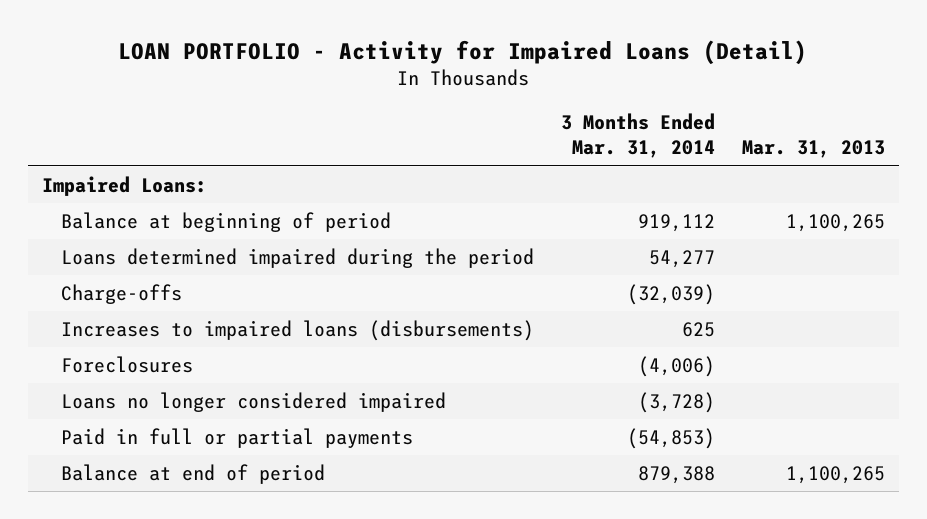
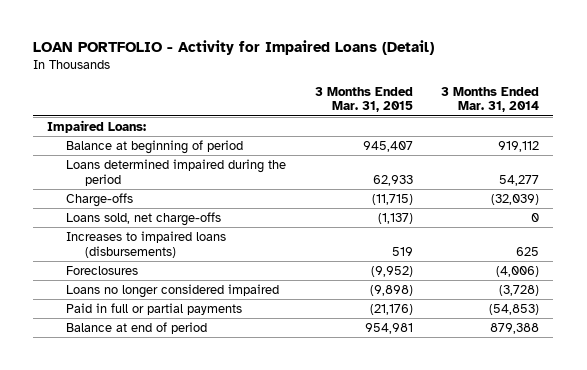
- | 3 Months Ended Mar. 31, 2014 | Mar. 31, 2013
+ | 3 Months Ended Mar. 31, 2015 | 3 Months Ended Mar. 31, 2014
+ Loans sold, net charge-offs | (1,137) | 0

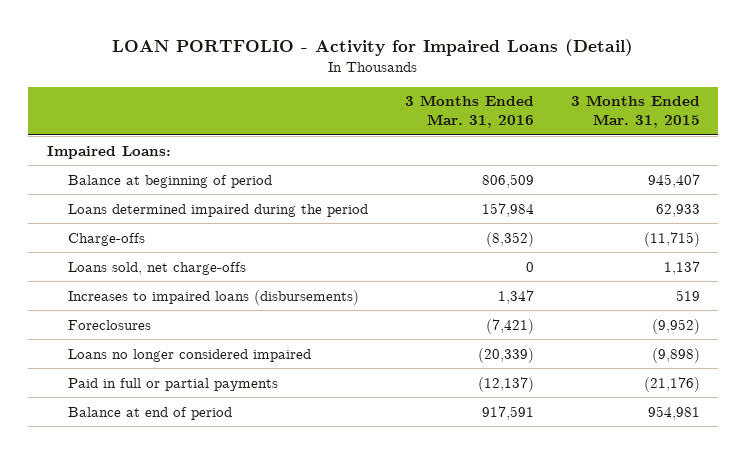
- | 3 Months Ended Mar. 31, 2015 | 3 Months Ended Mar. 31, 2014
+ | 3 Months Ended Mar. 31, 2016 | 3 Months Ended Mar. 31, 2015
- Loans sold, net charge-offs | (1,137) | 0
+ Loans sold, net charge-offs | 0 | 1,137

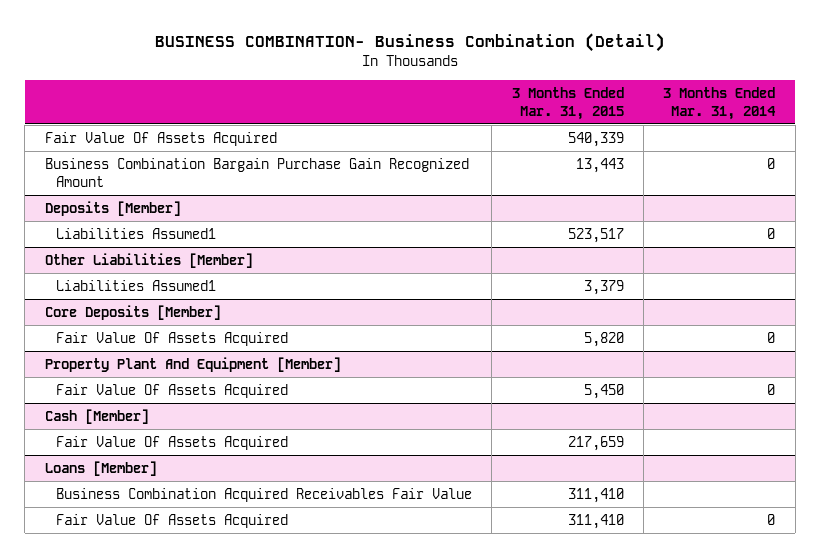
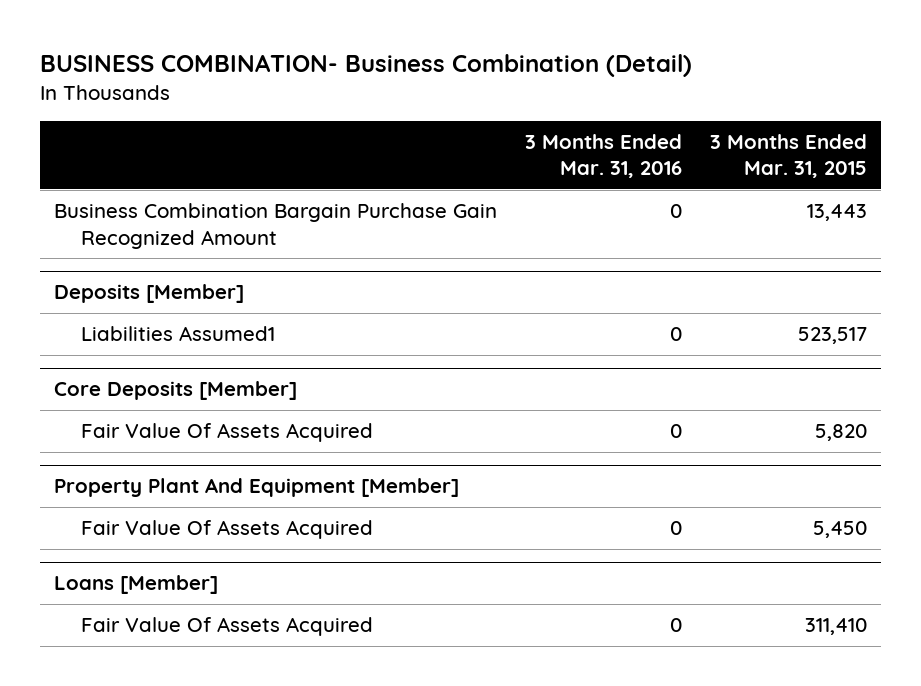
- | 3 Months Ended Mar. 31, 2015 | 3 Months Ended Mar. 31, 2014
+ | 3 Months Ended Mar. 31, 2016 | 3 Months Ended Mar. 31, 2015
- Fair Value Of Assets Acquired | 540,339 |
- Other Liabilities [Member]
- Liabilities Assumed1 | 3,379 |
- Cash [Member]
- Fair Value Of Assets Acquired | 217,659 |
@ Loans [Member]
- Business Combination Acquired Receivables Fair Value | 311,410 |

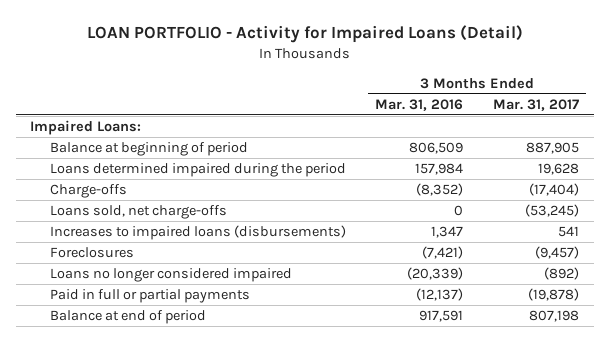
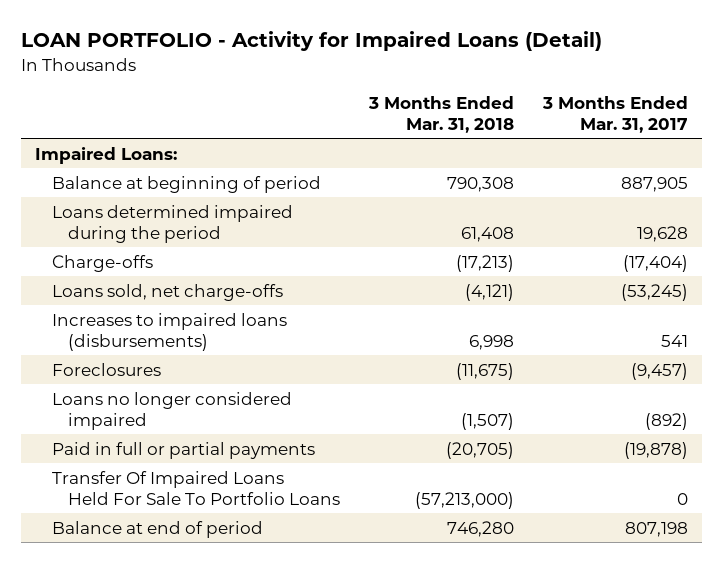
- | 3 Months Ended Mar. 31, 2016 | 3 Months Ended Mar. 31, 2017
+ | 3 Months Ended Mar. 31, 2018 | 3 Months Ended Mar. 31, 2017
+ Transfer Of Impaired Loans Held For Sale To Portfolio Loans | (57,213,000) | 0

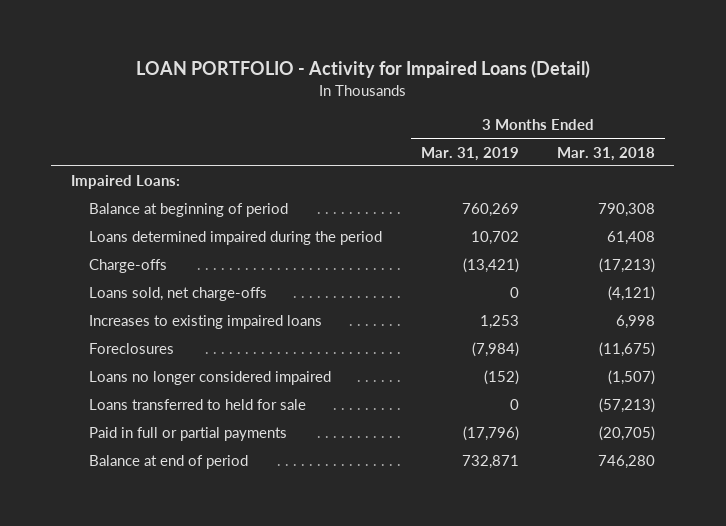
- | 3 Months Ended Mar. 31, 2018 | 3 Months Ended Mar. 31, 2017
+ | 3 Months Ended Mar. 31, 2019 | 3 Months Ended Mar. 31, 2018
- Increases to impaired loans (disbursements) | 6,998 | 541
+ Increases to existing impaired loans | 1,253 | 6,998
+ Loans transferred to held for sale | 0 | (57,213)
- Transfer Of Impaired Loans Held For Sale To Portfolio Loans | (57,213,000) | 0

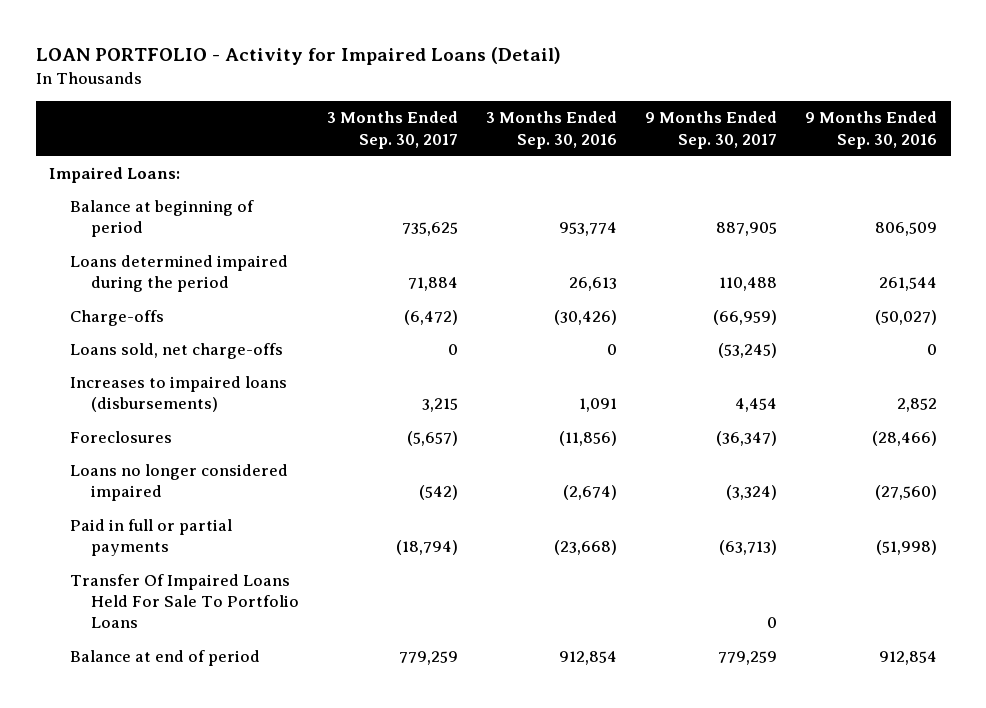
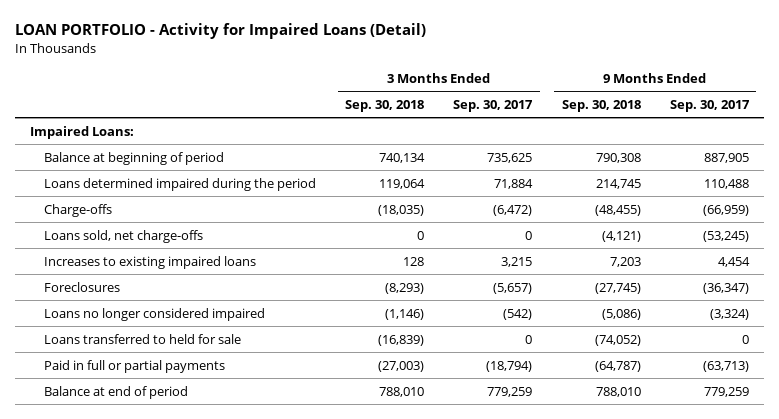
- | 3 Months Ended Sep. 30, 2017 | 3 Months Ended Sep. 30, 2016 | 9 Months Ended Sep. 30, 2017 | 9 Months Ended Sep. 30, 2016
+ | 3 Months Ended Sep. 30, 2018 | 3 Months Ended Sep. 30, 2017 | 9 Months Ended Sep. 30, 2018 | 9 Months Ended Sep. 30, 2017
- Increases to impaired loans (disbursements) | 3,215 | 1,091 | 4,454 | 2,852
+ Increases to existing impaired loans | 128 | 3,215 | 7,203 | 4,454
+ Loans transferred to held for sale | (16,839) | 0 | (74,052) | 0
- Transfer Of Impaired Loans Held For Sale To Portfolio Loans | | | 0 |

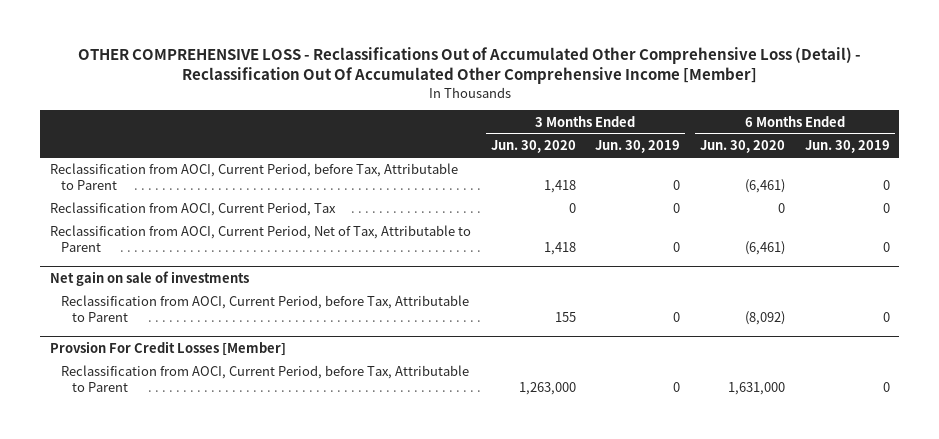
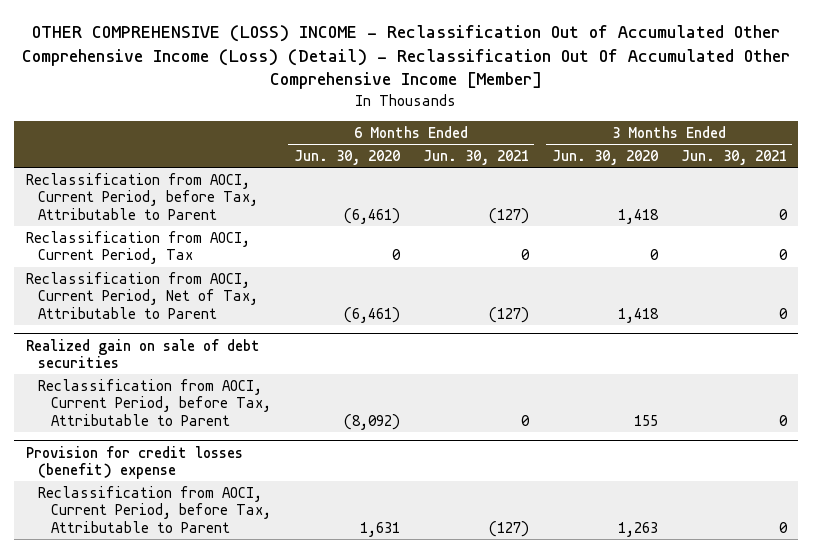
- OTHER COMPREHENSIVE LOSS - Reclassifications Out of Accumulated Other Comprehensive Loss (Detail) - Reclassification Out Of Accumulated Other Comprehensive Income [Member]
+ OTHER COMPREHENSIVE (LOSS) INCOME - Reclassification Out of Accumulated Other Comprehensive Income (Loss) (Detail) - Reclassification Out Of Accumulated Other Comprehensive Income [Member]
- | 3 Months Ended Jun. 30, 2020 | 3 Months Ended Jun. 30, 2019 | 6 Months Ended Jun. 30, 2020 | 6 Months Ended Jun. 30, 2019
+ | 6 Months Ended Jun. 30, 2020 | 6 Months Ended Jun. 30, 2021 | 3 Months Ended Jun. 30, 2020 | 3 Months Ended Jun. 30, 2021
- Net gain on sale of investments
+ Realized gain on sale of debt securities
- Provsion For Credit Losses [Member]
- Reclassification from AOCI, Current Period, before Tax, Attributable to Parent | 1,263,000 | 0 | 1,631,000 | 0
+ Provision for credit losses (benefit) expense
+ Reclassification from AOCI, Current Period, before Tax, Attributable to Parent | 1,631 | (127) | 1,263 | 0

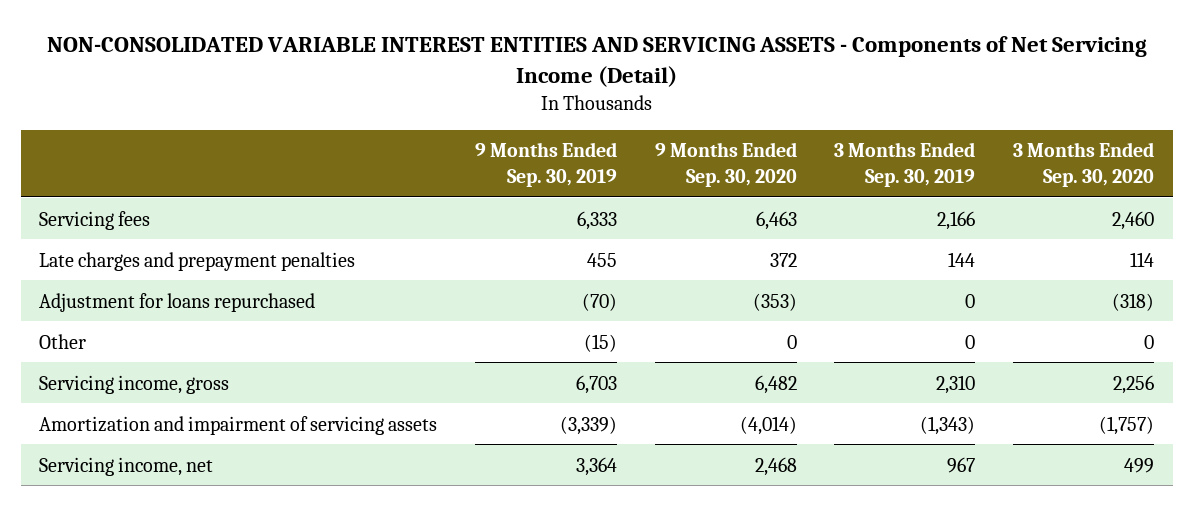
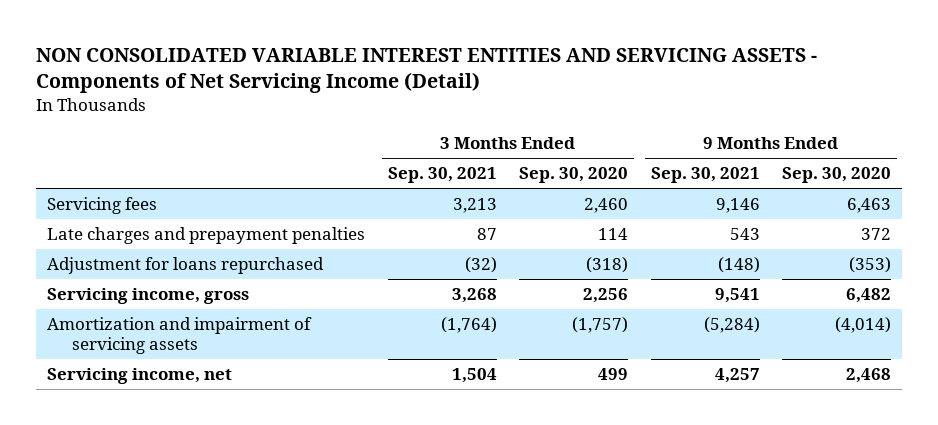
- NON-CONSOLIDATED VARIABLE INTEREST ENTITIES AND SERVICING ASSETS - Components of Net Servicing Income (Detail)
+ NON CONSOLIDATED VARIABLE INTEREST ENTITIES AND SERVICING ASSETS - Components of Net Servicing Income (Detail)
- | 9 Months Ended Sep. 30, 2019 | 9 Months Ended Sep. 30, 2020 | 3 Months Ended Sep. 30, 2019 | 3 Months Ended Sep. 30, 2020
+ | 3 Months Ended Sep. 30, 2021 | 3 Months Ended Sep. 30, 2020 | 9 Months Ended Sep. 30, 2021 | 9 Months Ended Sep. 30, 2020
- Other | (15) | 0 | 0 | 0

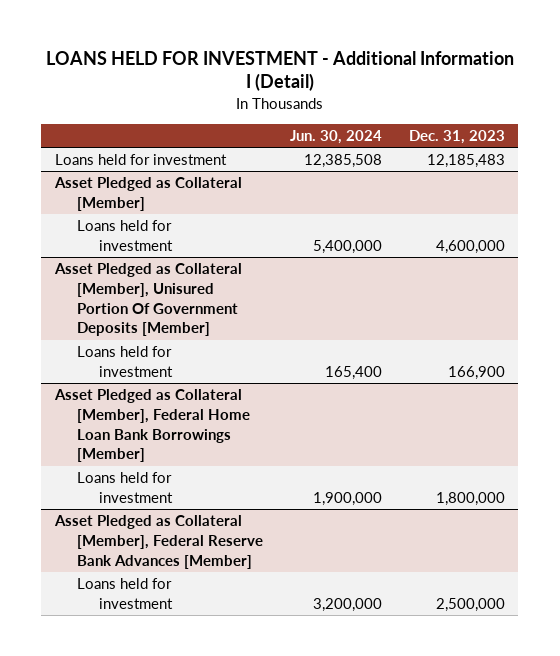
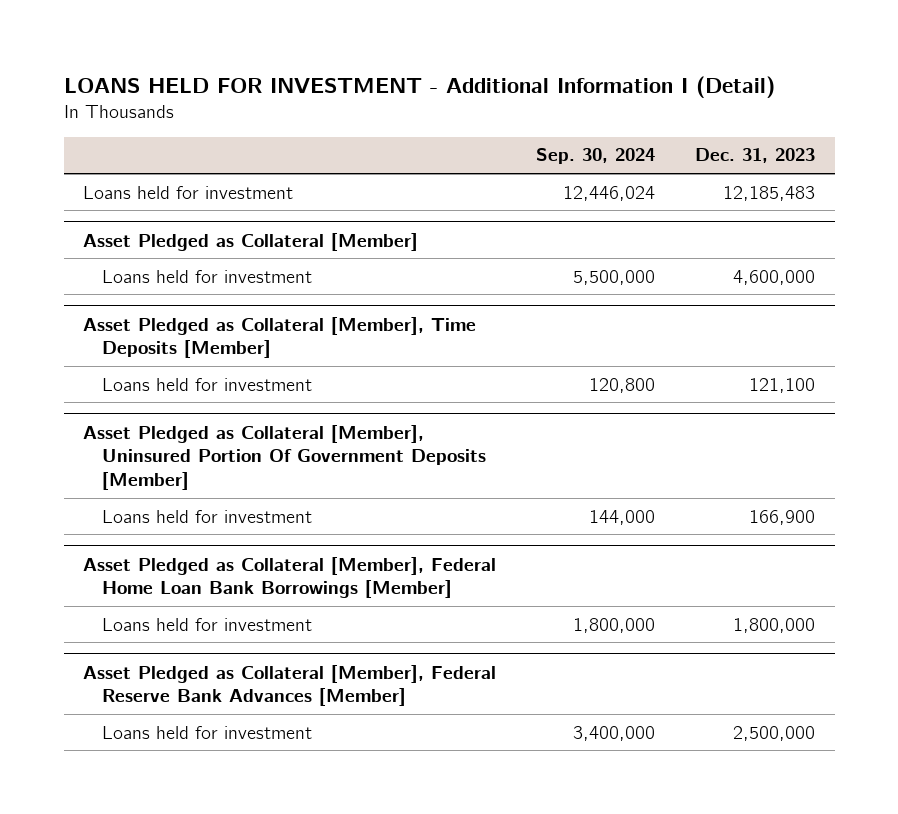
- | Jun. 30, 2024 | Dec. 31, 2023
+ | Sep. 30, 2024 | Dec. 31, 2023
- Asset Pledged as Collateral [Member], Unisured Portion Of Government Deposits [Member]
+ Asset Pledged as Collateral [Member], Time Deposits [Member]
+ Loans held for investment | 120,800 | 121,100
+ Asset Pledged as Collateral [Member], Uninsured Portion Of Government Deposits [Member]

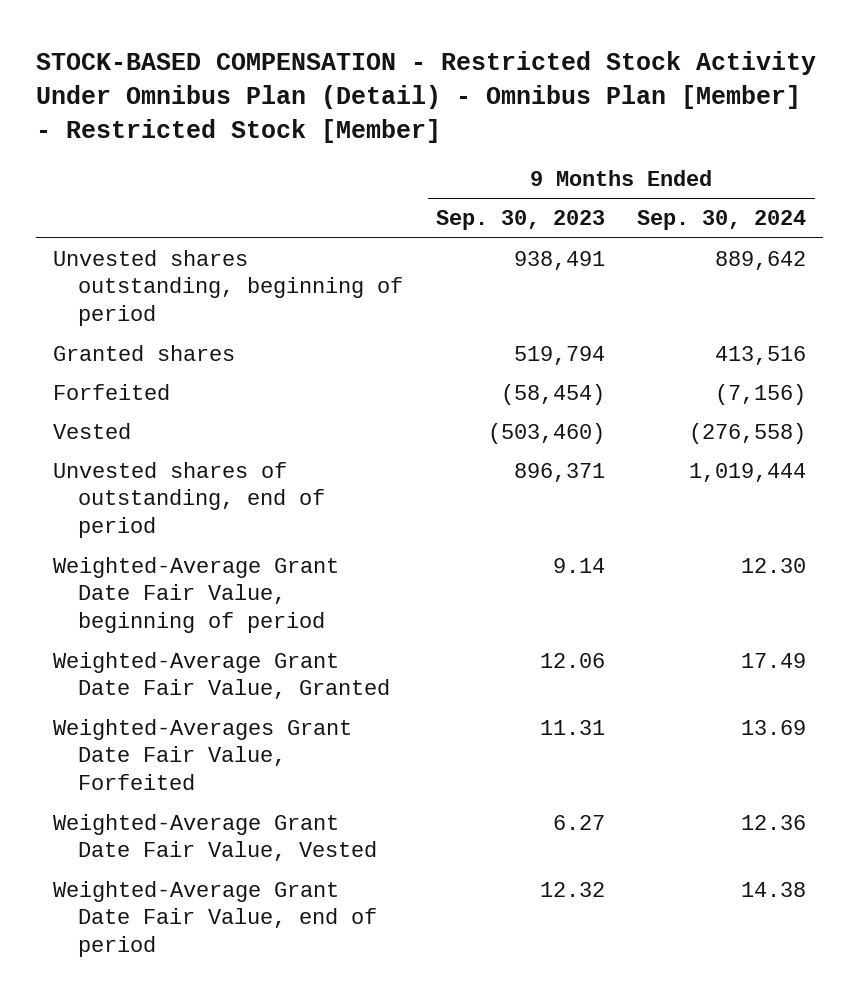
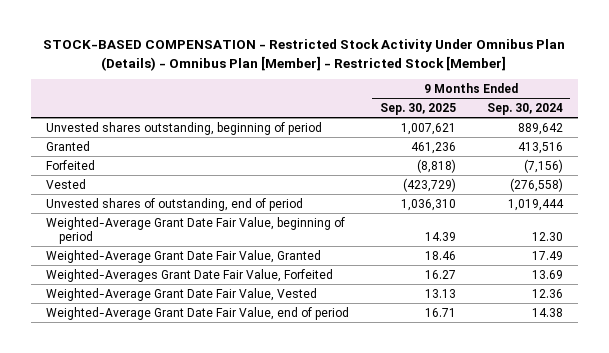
- STOCK-BASED COMPENSATION - Restricted Stock Activity Under Omnibus Plan (Detail) - Omnibus Plan [Member] - Restricted Stock [Member]
+ STOCK-BASED COMPENSATION - Restricted Stock Activity Under Omnibus Plan (Details) - Omnibus Plan [Member] - Restricted Stock [Member]
- | 9 Months Ended Sep. 30, 2023 | 9 Months Ended Sep. 30, 2024
+ | 9 Months Ended Sep. 30, 2025 | 9 Months Ended Sep. 30, 2024
- Granted shares | 519,794 | 413,516
+ Granted | 461,236 | 413,516

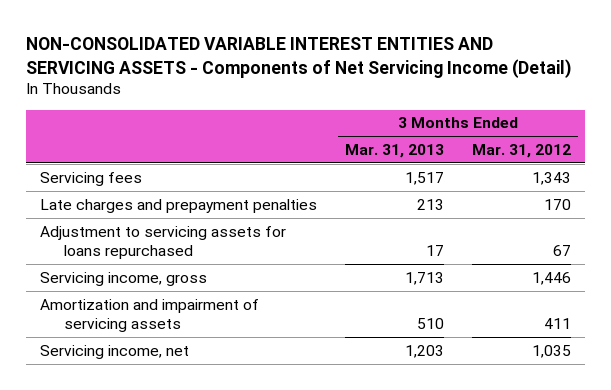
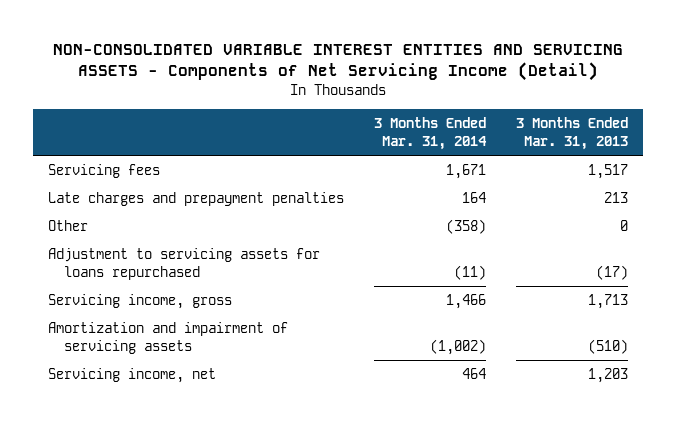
- | 3 Months Ended Mar. 31, 2013 | 3 Months Ended Mar. 31, 2012
+ | 3 Months Ended Mar. 31, 2014 | 3 Months Ended Mar. 31, 2013
- Adjustment to servicing assets for loans repurchased | 17 | 67
+ Other | (358) | 0
+ Adjustment to servicing assets for loans repurchased | (11) | (17)
- Amortization and impairment of servicing assets | 510 | 411
+ Amortization and impairment of servicing assets | (1,002) | (510)

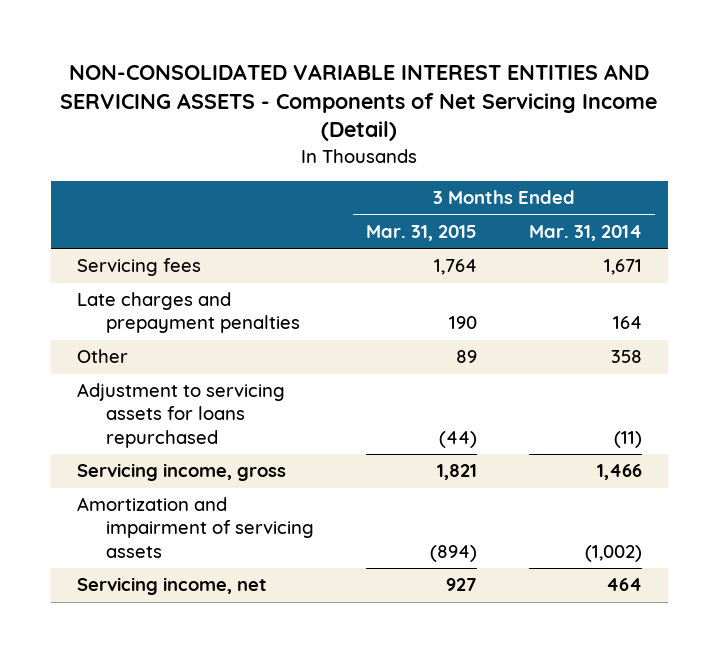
- | 3 Months Ended Mar. 31, 2014 | 3 Months Ended Mar. 31, 2013
+ | 3 Months Ended Mar. 31, 2015 | 3 Months Ended Mar. 31, 2014
- Other | (358) | 0
+ Other | 89 | 358

